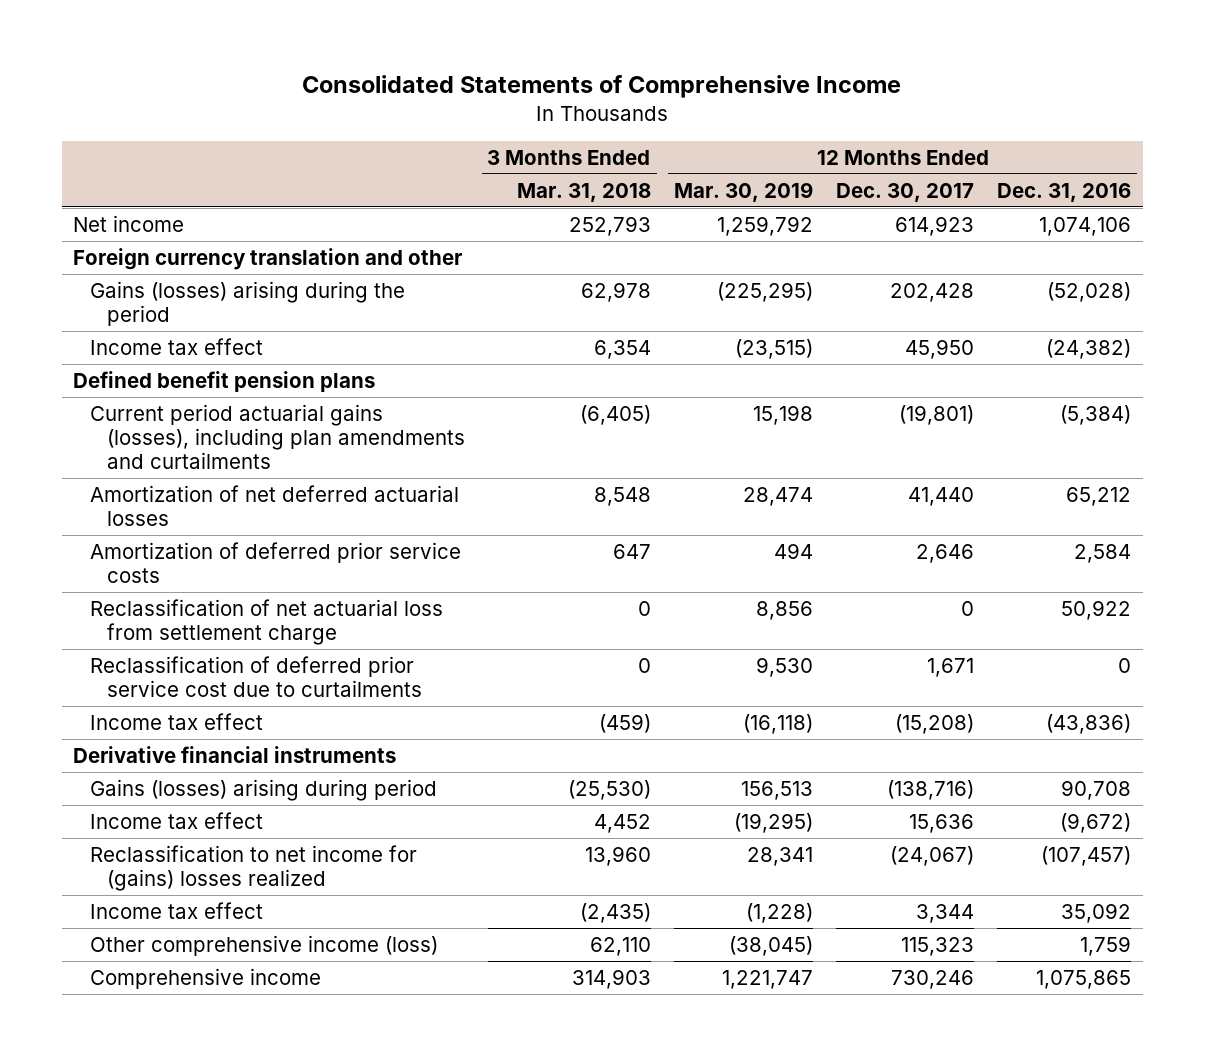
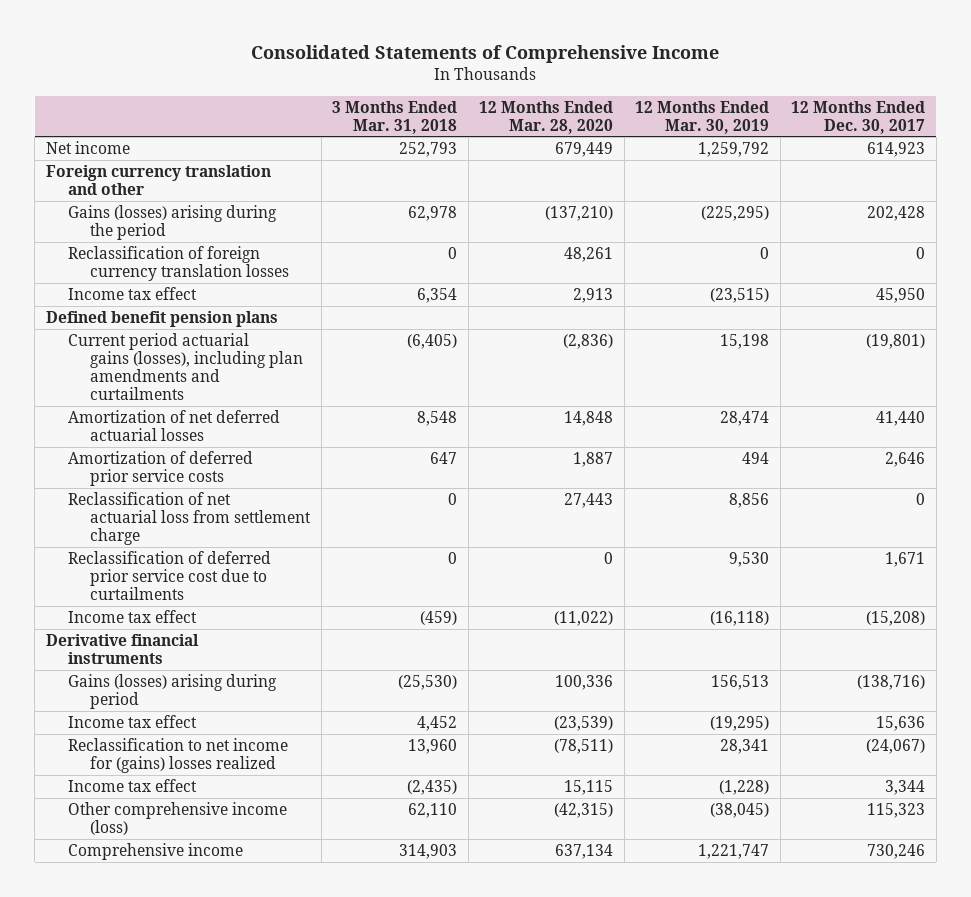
- | 3 Months Ended Mar. 31, 2018 | 12 Months Ended Mar. 30, 2019 | 12 Months Ended Dec. 30, 2017 | 12 Months Ended Dec. 31, 2016
+ | 3 Months Ended Mar. 31, 2018 | 12 Months Ended Mar. 28, 2020 | 12 Months Ended Mar. 30, 2019 | 12 Months Ended Dec. 30, 2017
+ Reclassification of foreign currency translation losses | 0 | 48,261 | 0 | 0

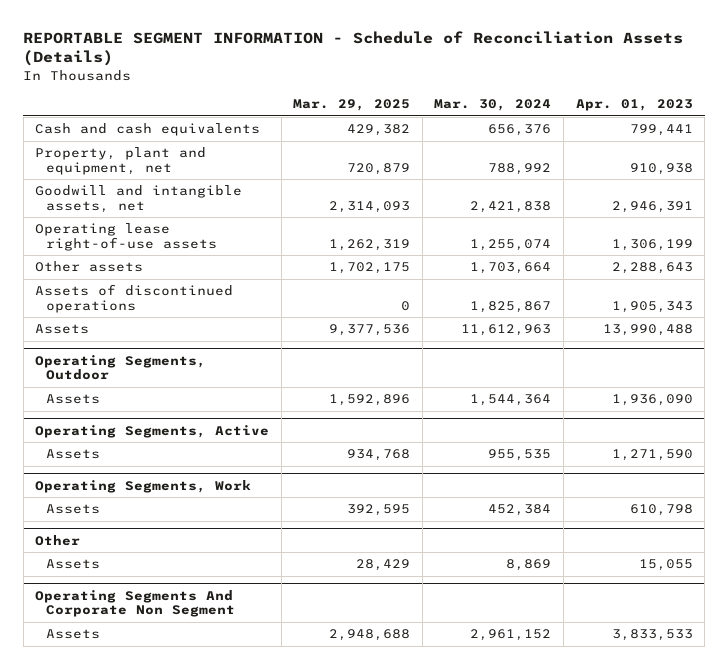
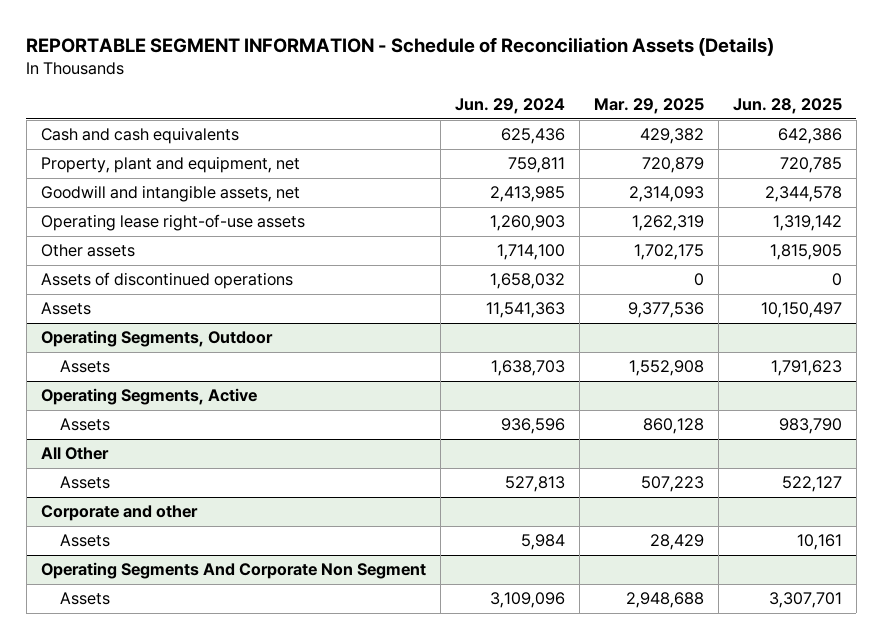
- | Mar. 29, 2025 | Mar. 30, 2024 | Apr. 01, 2023
+ | Jun. 29, 2024 | Mar. 29, 2025 | Jun. 28, 2025
@ Operating Segments, Outdoor
- Assets | 1,592,896 | 1,544,364 | 1,936,090
+ Assets | 1,638,703 | 1,552,908 | 1,791,623
@ Operating Segments, Active
- Assets | 934,768 | 955,535 | 1,271,590
- Operating Segments, Work
- Assets | 392,595 | 452,384 | 610,798
- Other
@ Operating Segments, Active
+ Assets | 936,596 | 860,128 | 983,790
+ All Other
+ Assets | 527,813 | 507,223 | 522,127
+ Corporate and other

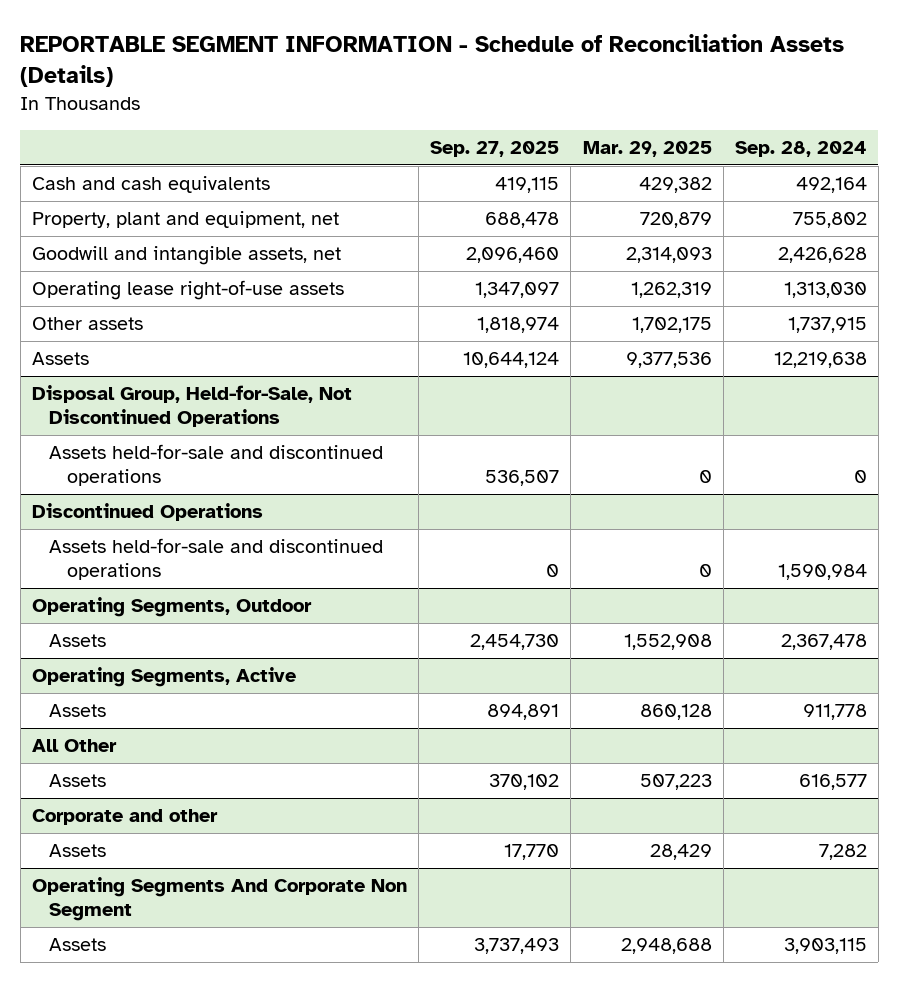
- | Jun. 29, 2024 | Mar. 29, 2025 | Jun. 28, 2025
+ | Sep. 27, 2025 | Mar. 29, 2025 | Sep. 28, 2024
- Assets of discontinued operations | 1,658,032 | 0 | 0
+ Disposal Group, Held-for-Sale, Not Discontinued Operations
+ Assets held-for-sale and discontinued operations | 536,507 | 0 | 0
+ Discontinued Operations
+ Assets held-for-sale and discontinued operations | 0 | 0 | 1,590,984

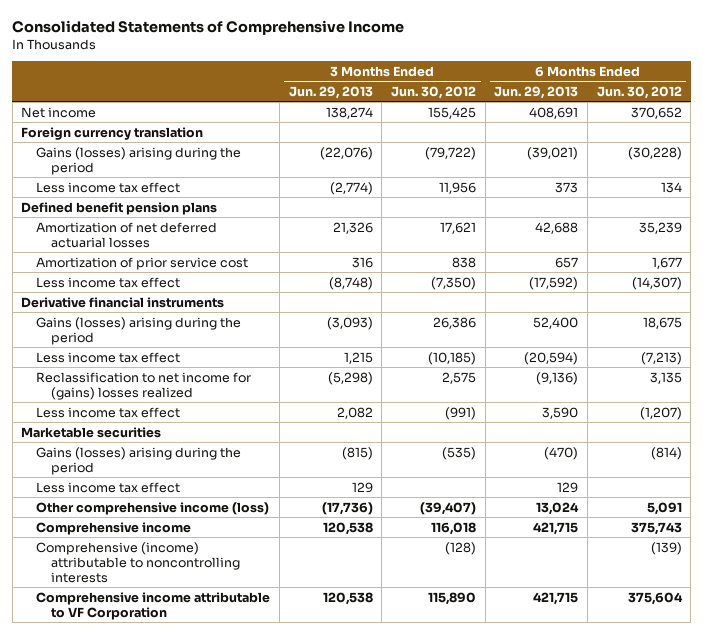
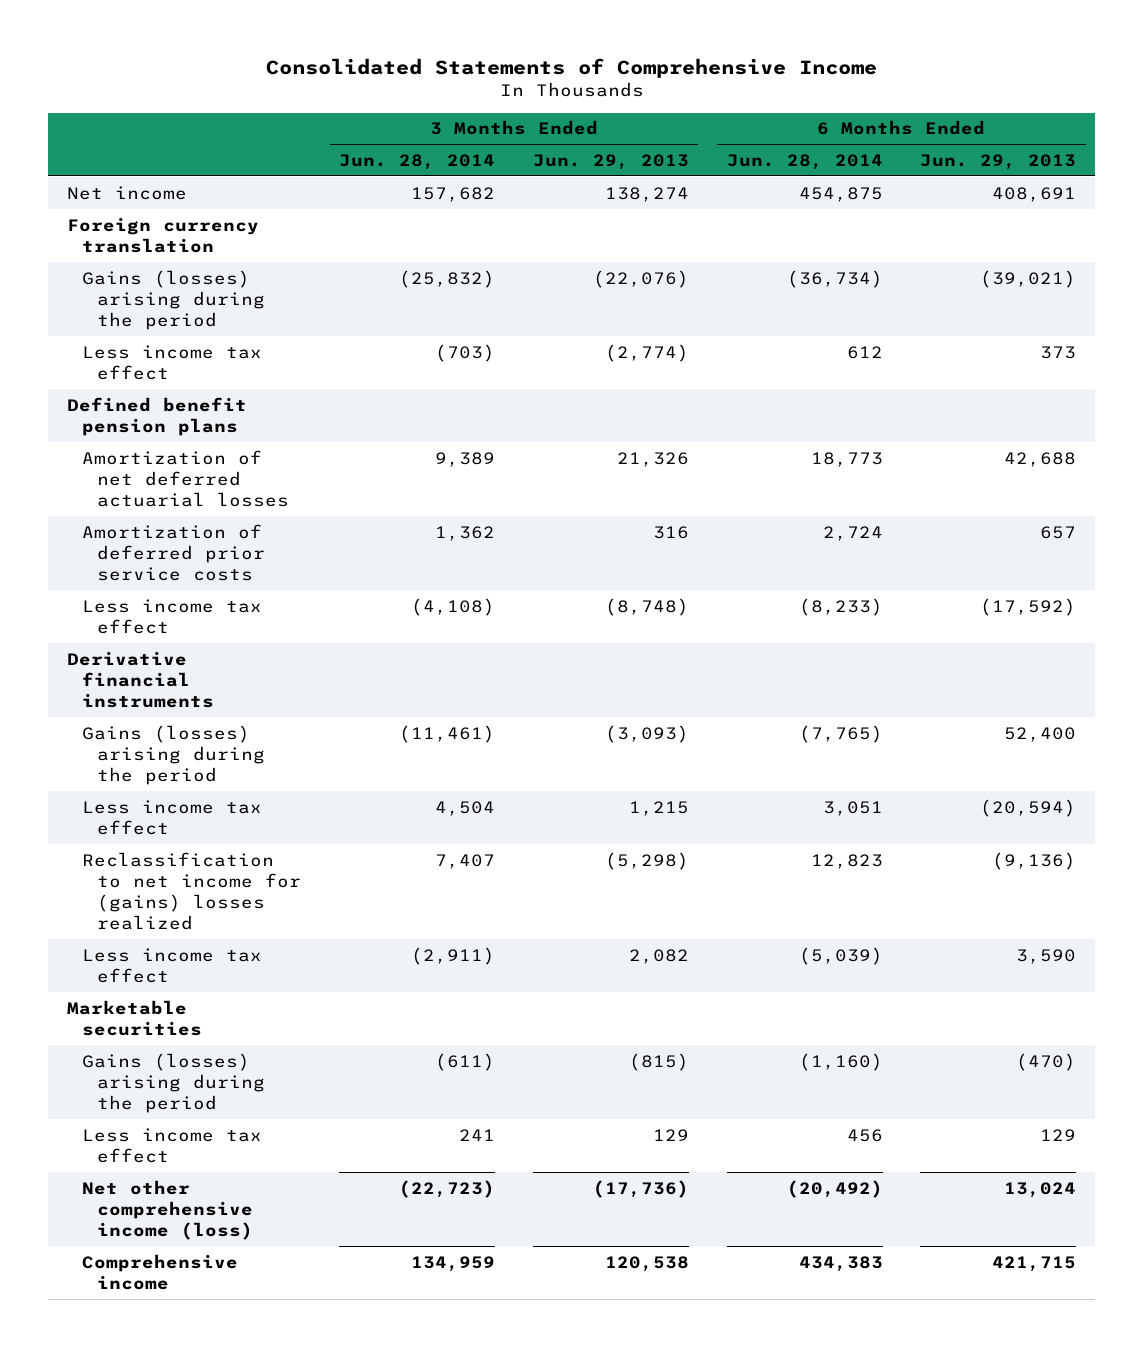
- | 3 Months Ended Jun. 29, 2013 | 3 Months Ended Jun. 30, 2012 | 6 Months Ended Jun. 29, 2013 | 6 Months Ended Jun. 30, 2012
+ | 3 Months Ended Jun. 28, 2014 | 3 Months Ended Jun. 29, 2013 | 6 Months Ended Jun. 28, 2014 | 6 Months Ended Jun. 29, 2013
- Amortization of prior service cost | 316 | 838 | 657 | 1,677
+ Amortization of deferred prior service costs | 1,362 | 316 | 2,724 | 657
- Other comprehensive income (loss) | (17,736) | (39,407) | 13,024 | 5,091
+ Net other comprehensive income (loss) | (22,723) | (17,736) | (20,492) | 13,024
- Comprehensive (income) attributable to noncontrolling interests | | (128) | | (139)
- Comprehensive income attributable to VF Corporation | 120,538 | 115,890 | 421,715 | 375,604

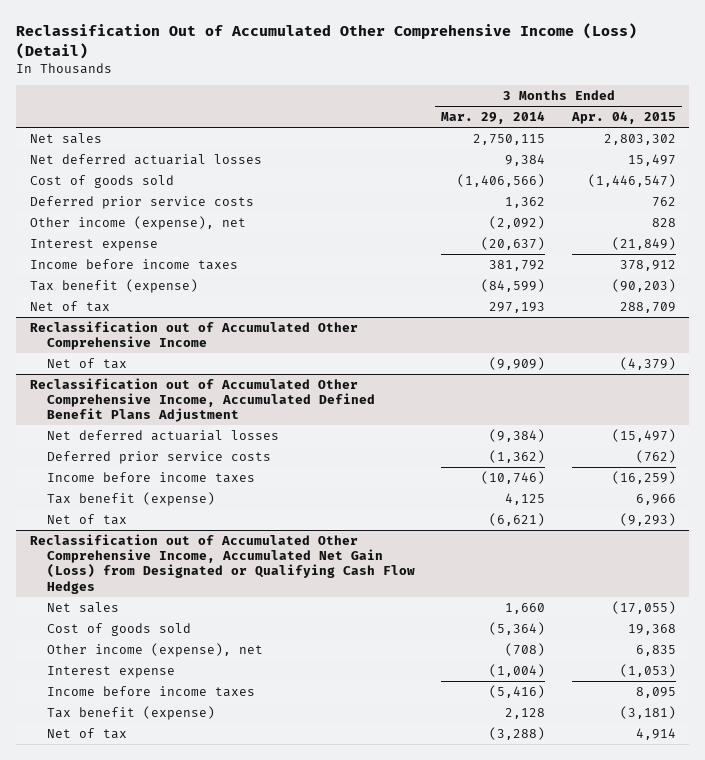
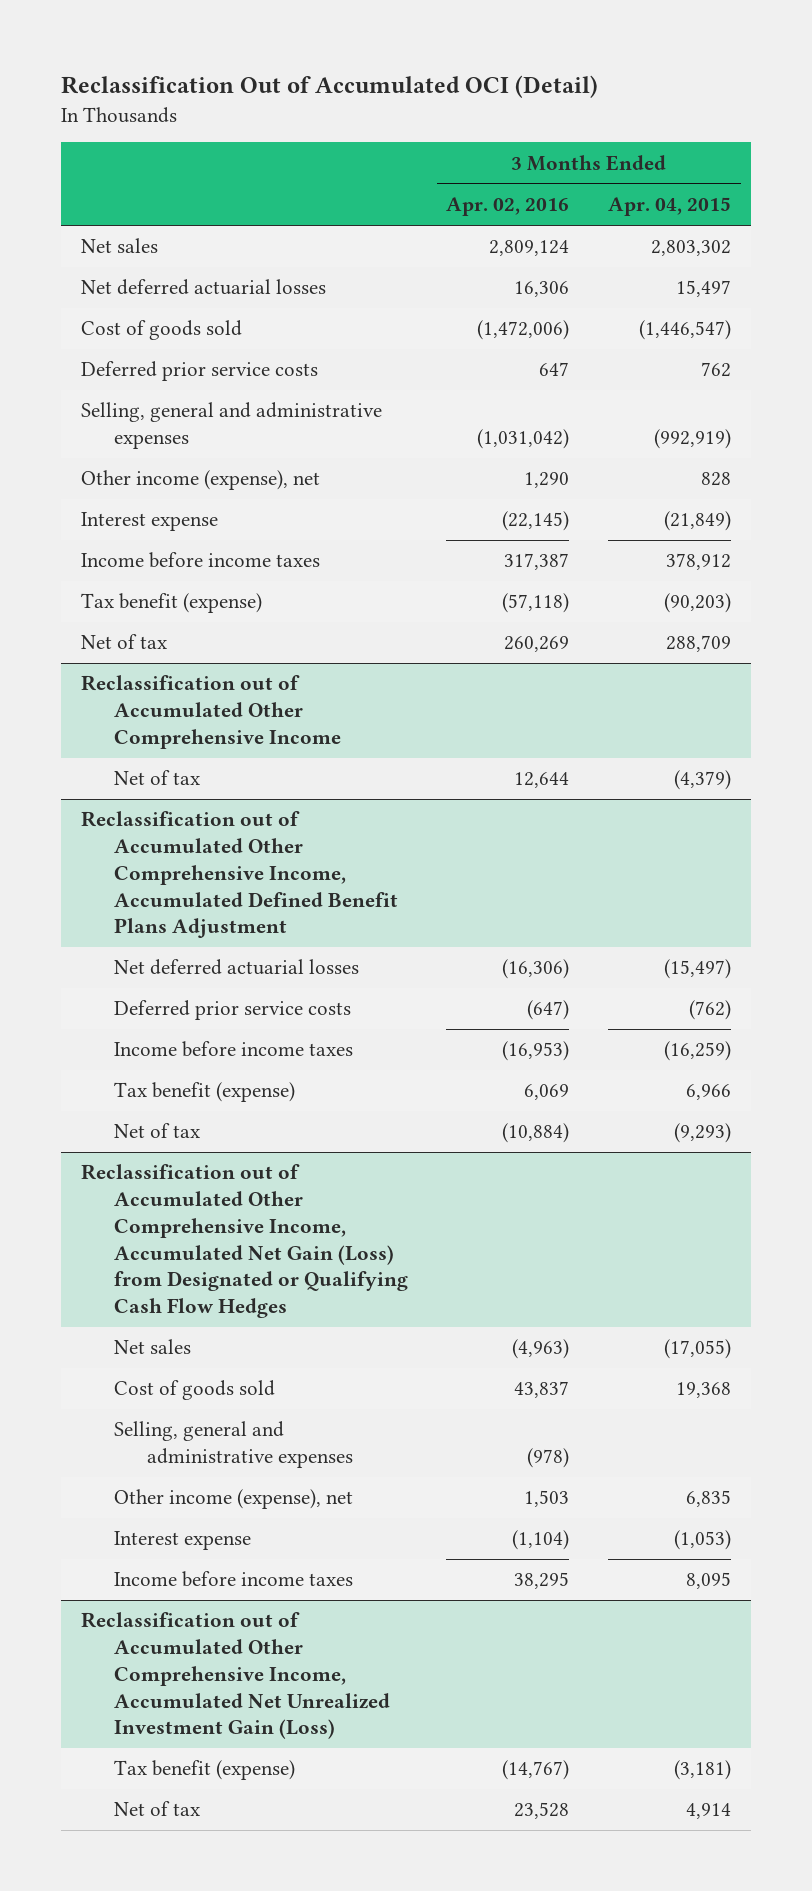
- Reclassification Out of Accumulated Other Comprehensive Income (Loss) (Detail)
+ Reclassification Out of Accumulated OCI (Detail)
- | 3 Months Ended Mar. 29, 2014 | 3 Months Ended Apr. 04, 2015
+ | 3 Months Ended Apr. 02, 2016 | 3 Months Ended Apr. 04, 2015
+ Selling, general and administrative expenses | (1,031,042) | (992,919)
@ Reclassification out of Accumulated Other Comprehensive Income, Accumulated Net Gain (Loss) from Designated or Qualifying Cash Flow Hedges
+ Selling, general and administrative expenses | (978) |
+ Reclassification out of Accumulated Other Comprehensive Income, Accumulated Net Unrealized Investment Gain (Loss)

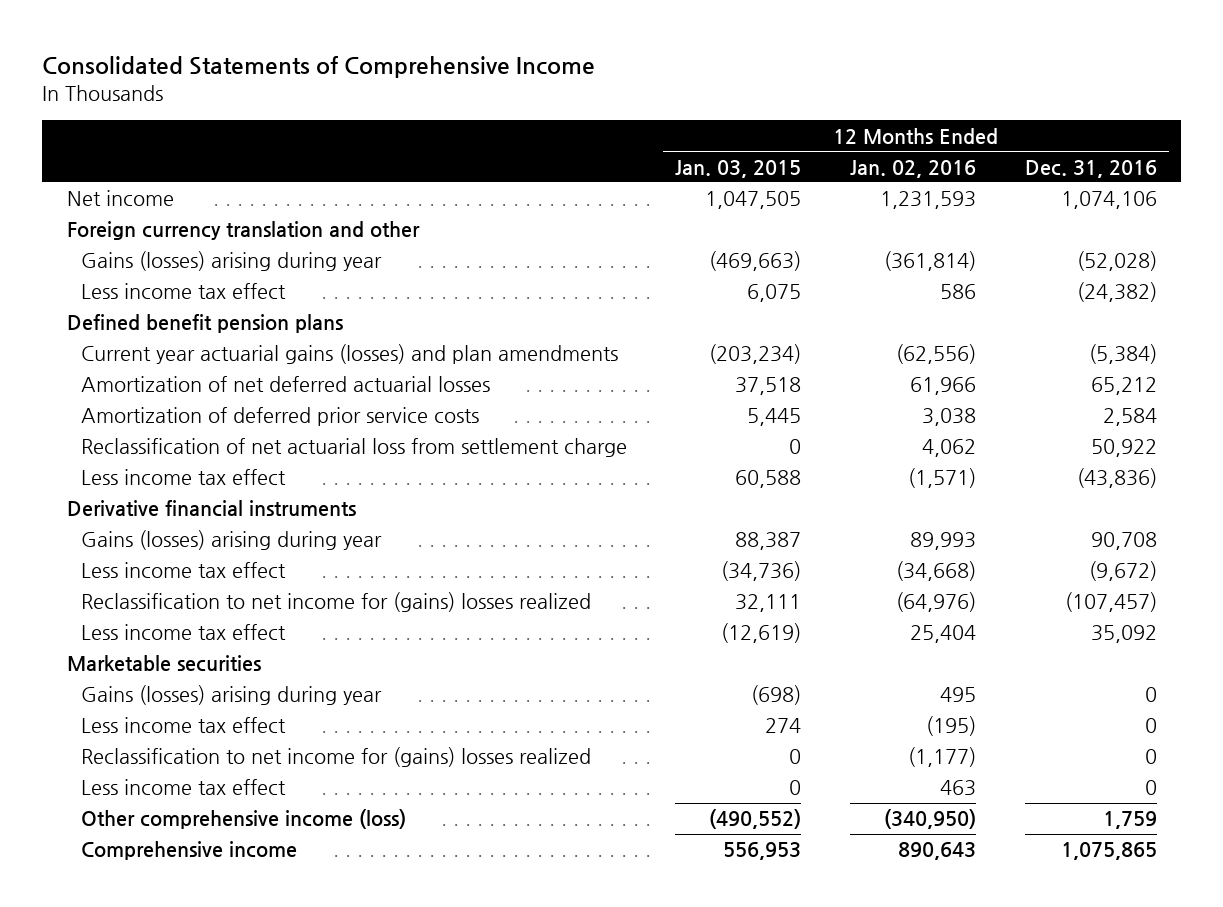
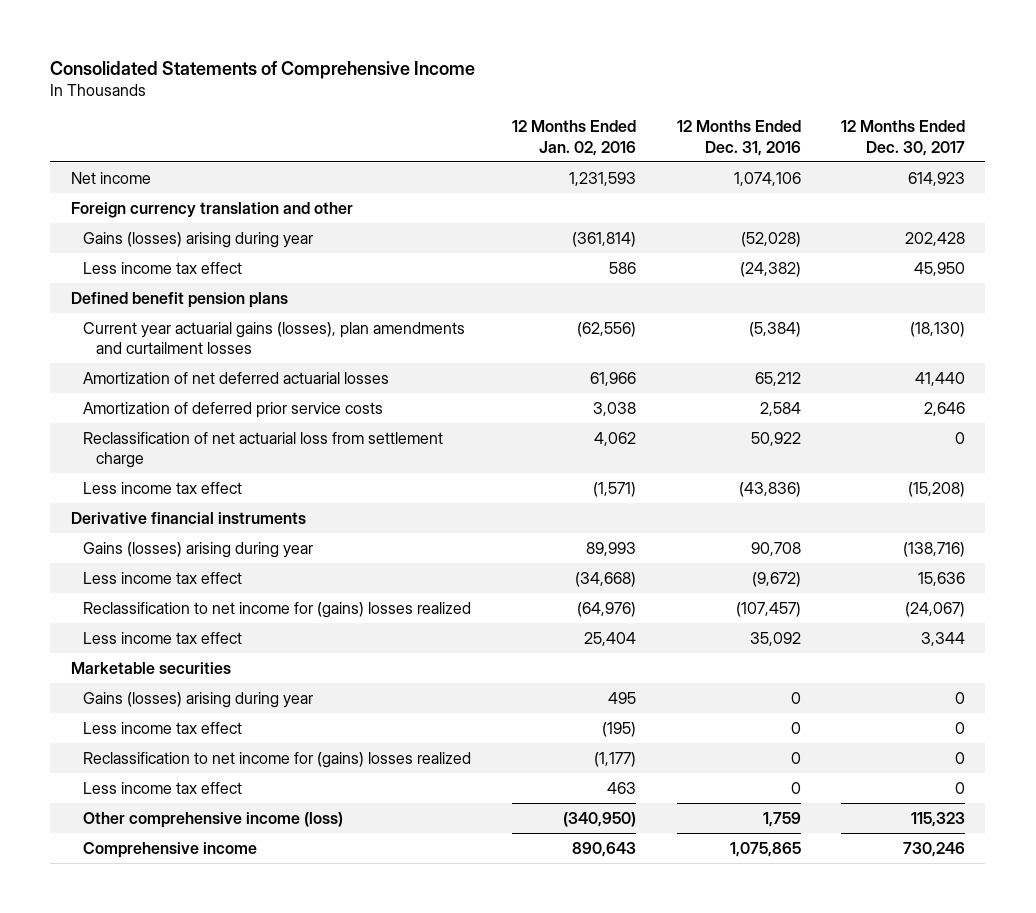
- | 12 Months Ended Jan. 03, 2015 | 12 Months Ended Jan. 02, 2016 | 12 Months Ended Dec. 31, 2016
+ | 12 Months Ended Jan. 02, 2016 | 12 Months Ended Dec. 31, 2016 | 12 Months Ended Dec. 30, 2017
- Current year actuarial gains (losses) and plan amendments | (203,234) | (62,556) | (5,384)
+ Current year actuarial gains (losses), plan amendments and curtailment losses | (62,556) | (5,384) | (18,130)

